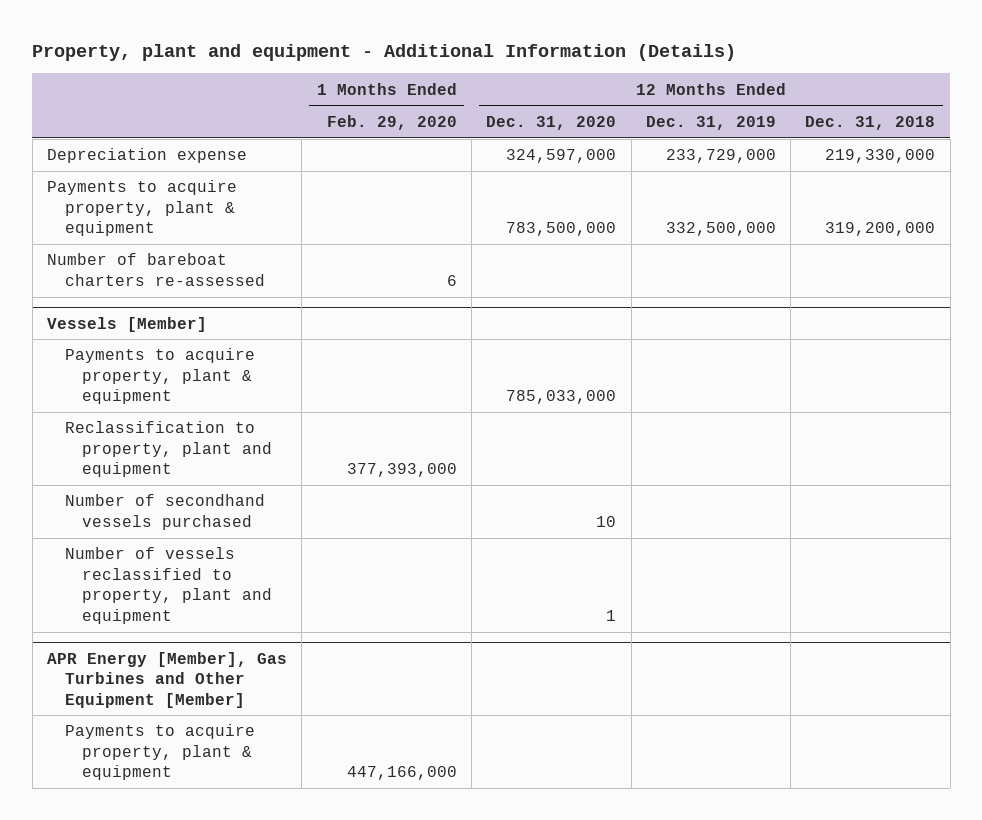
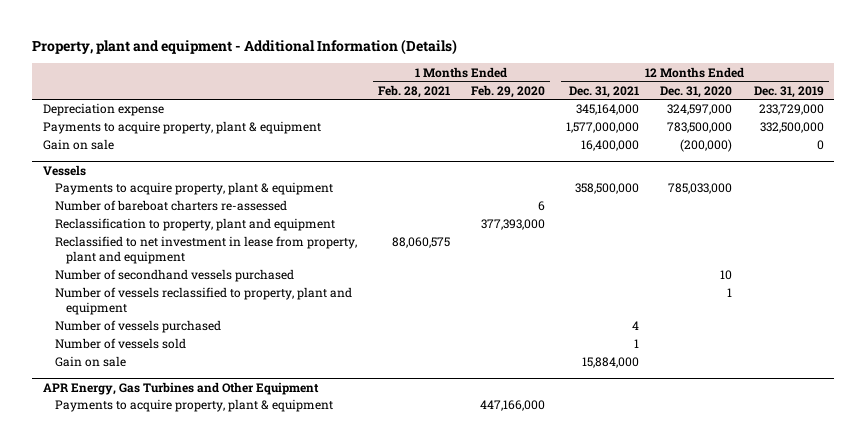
- | 1 Months Ended Feb. 29, 2020 | 12 Months Ended Dec. 31, 2020 | 12 Months Ended Dec. 31, 2019 | 12 Months Ended Dec. 31, 2018
+ | 1 Months Ended Feb. 28, 2021 | 1 Months Ended Feb. 29, 2020 | 12 Months Ended Dec. 31, 2021 | 12 Months Ended Dec. 31, 2020 | 12 Months Ended Dec. 31, 2019
- Number of bareboat charters re-assessed | 6 | | |
- Vessels [Member]
+ Gain on sale | | | 16,400,000 | (200,000) | 0
+ Vessels
+ Number of bareboat charters re-assessed | | 6 | | |
+ Reclassified to net investment in lease from property, plant and equipment | 88,060,575 | | | |
- APR Energy [Member], Gas Turbines and Other Equipment [Member]
+ Number of vessels purchased | | | 4 | |
+ Number of vessels sold | | | 1 | |
+ Gain on sale | | | 15,884,000 | |
+ APR Energy, Gas Turbines and Other Equipment

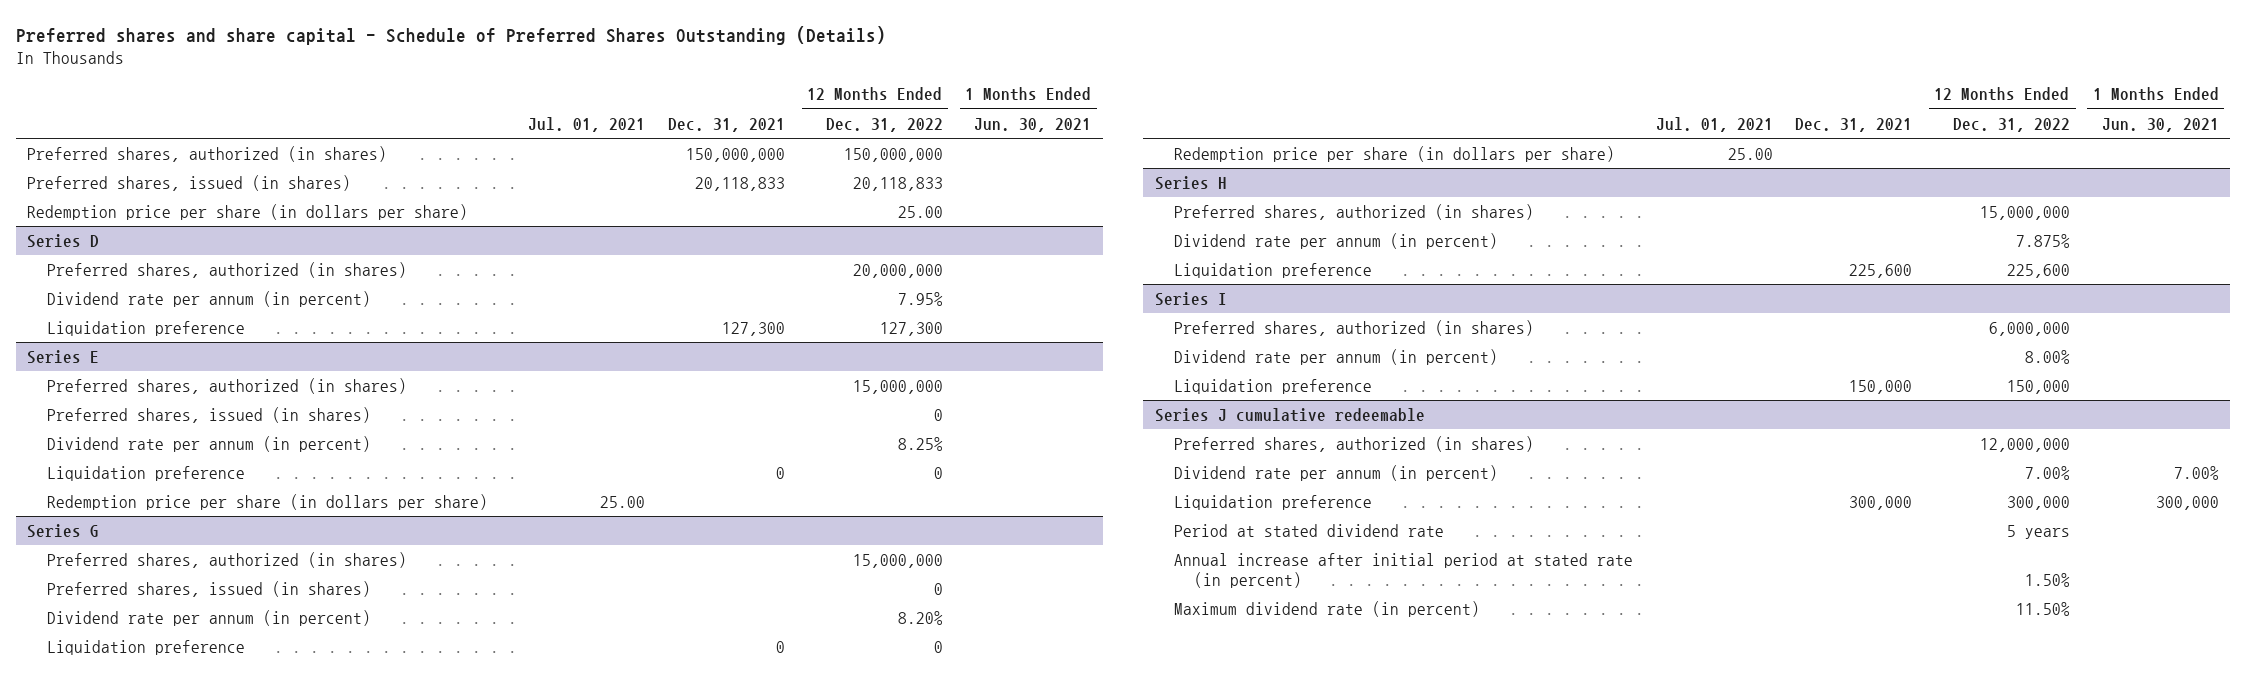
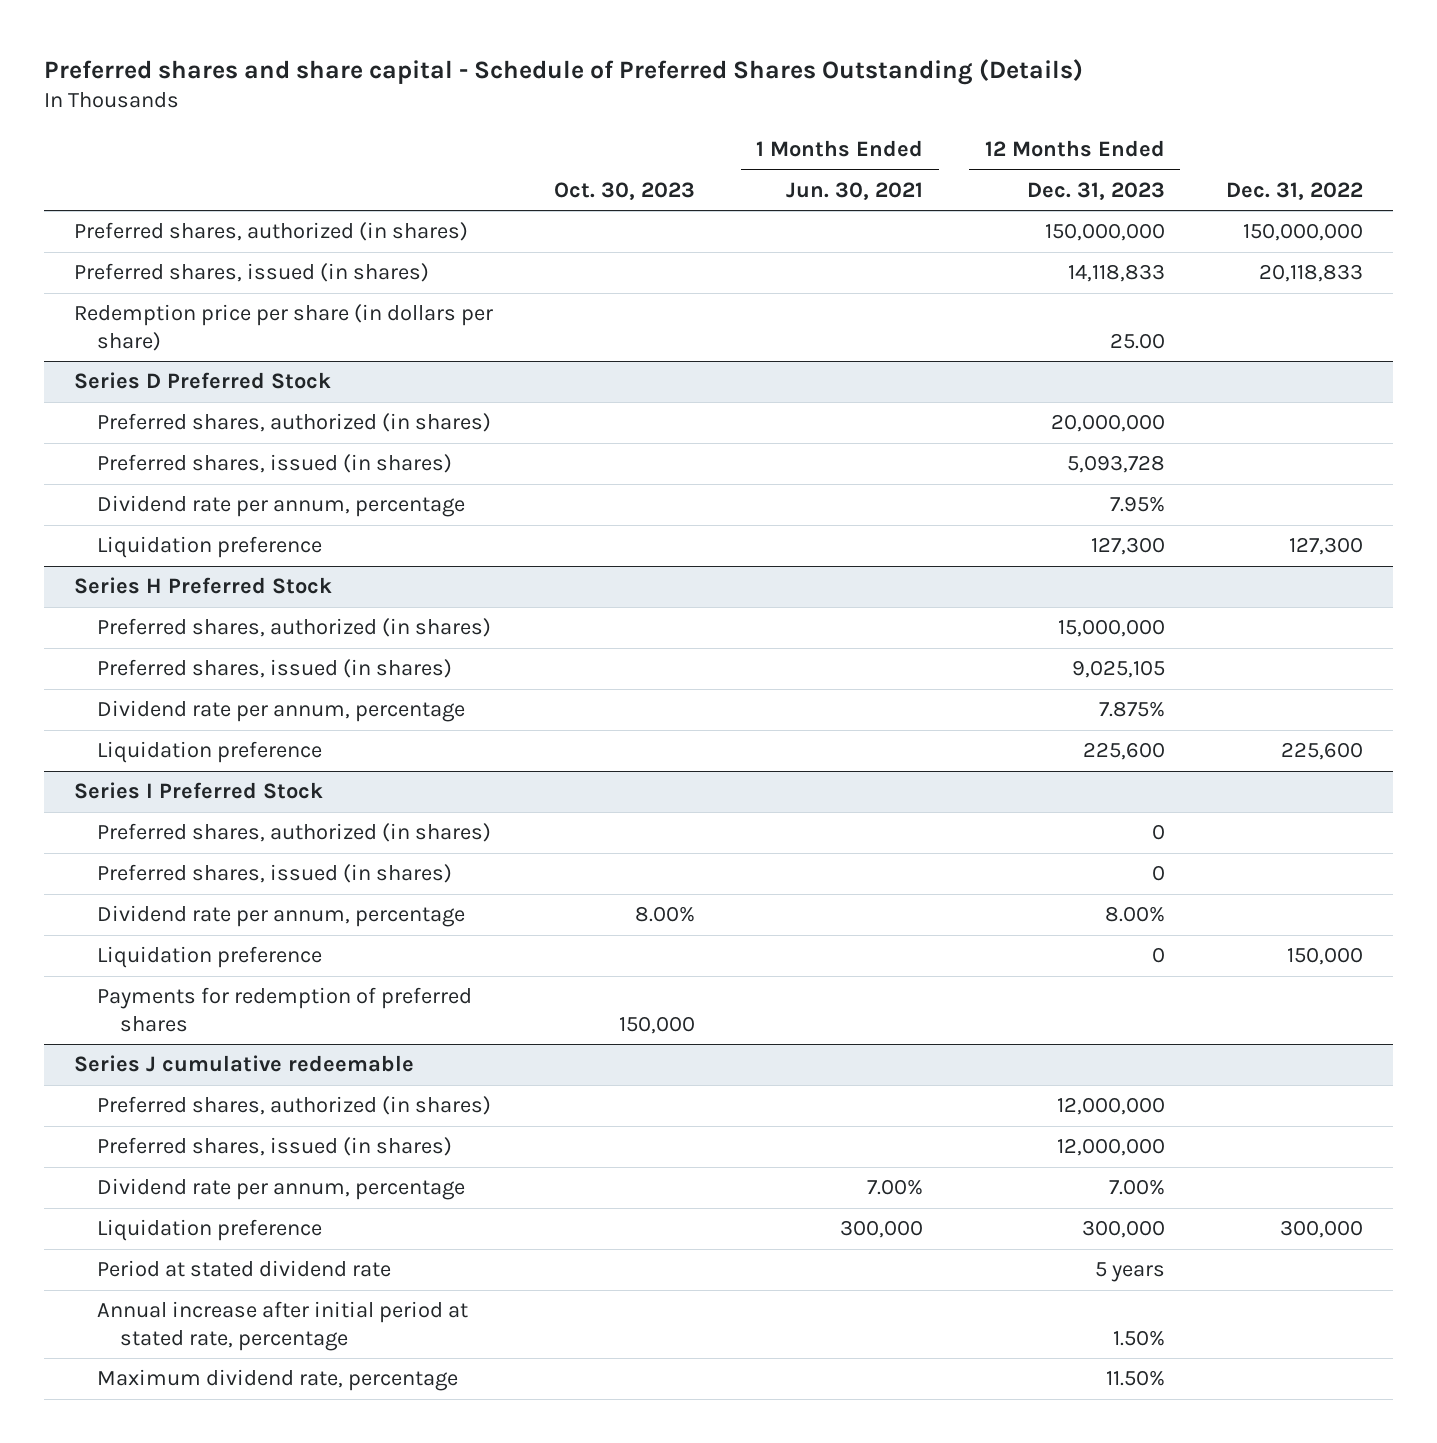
- | Jul. 01, 2021 | Dec. 31, 2021 | 12 Months Ended Dec. 31, 2022 | 1 Months Ended Jun. 30, 2021
+ | Oct. 30, 2023 | 1 Months Ended Jun. 30, 2021 | 12 Months Ended Dec. 31, 2023 | Dec. 31, 2022
- Series D
+ Series D Preferred Stock
- Dividend rate per annum (in percent) | | | 7.95% |
+ Preferred shares, issued (in shares) | | | 5,093,728 |
+ Dividend rate per annum, percentage | | | 7.95% |
- Series E
- Preferred shares, authorized (in shares) | | | 15,000,000 |
- Preferred shares, issued (in shares) | | | 0 |
- Dividend rate per annum (in percent) | | | 8.25% |
- Liquidation preference | | 0 | 0 |
- Redemption price per share (in dollars per share) | 25.00 | | |
- Series G
- Preferred shares, authorized (in shares) | | | 15,000,000 |
- Preferred shares, issued (in shares) | | | 0 |
- Dividend rate per annum (in percent) | | | 8.20% |
- Liquidation preference | | 0 | 0 |
- Redemption price per share (in dollars per share) | 25.00 | | |
- Series H
+ Series H Preferred Stock
- Dividend rate per annum (in percent) | | | 7.875% |
+ Preferred shares, issued (in shares) | | | 9,025,105 |
+ Dividend rate per annum, percentage | | | 7.875% |
- Series I
+ Series I Preferred Stock
- Dividend rate per annum (in percent) | | | 8.00% |
+ Preferred shares, issued (in shares) | | | 0 |
+ Dividend rate per annum, percentage | 8.00% | | 8.00% |
+ Payments for redemption of preferred shares | 150,000 | | |
@ Series J cumulative redeemable
- Dividend rate per annum (in percent) | | | 7.00% | 7.00%
+ Preferred shares, issued (in shares) | | | 12,000,000 |
+ Dividend rate per annum, percentage | | 7.00% | 7.00% |
- Annual increase after initial period at stated rate (in percent) | | | 1.50% |
- Maximum dividend rate (in percent) | | | 11.50% |
+ Annual increase after initial period at stated rate, percentage | | | 1.50% |
+ Maximum dividend rate, percentage | | | 11.50% |

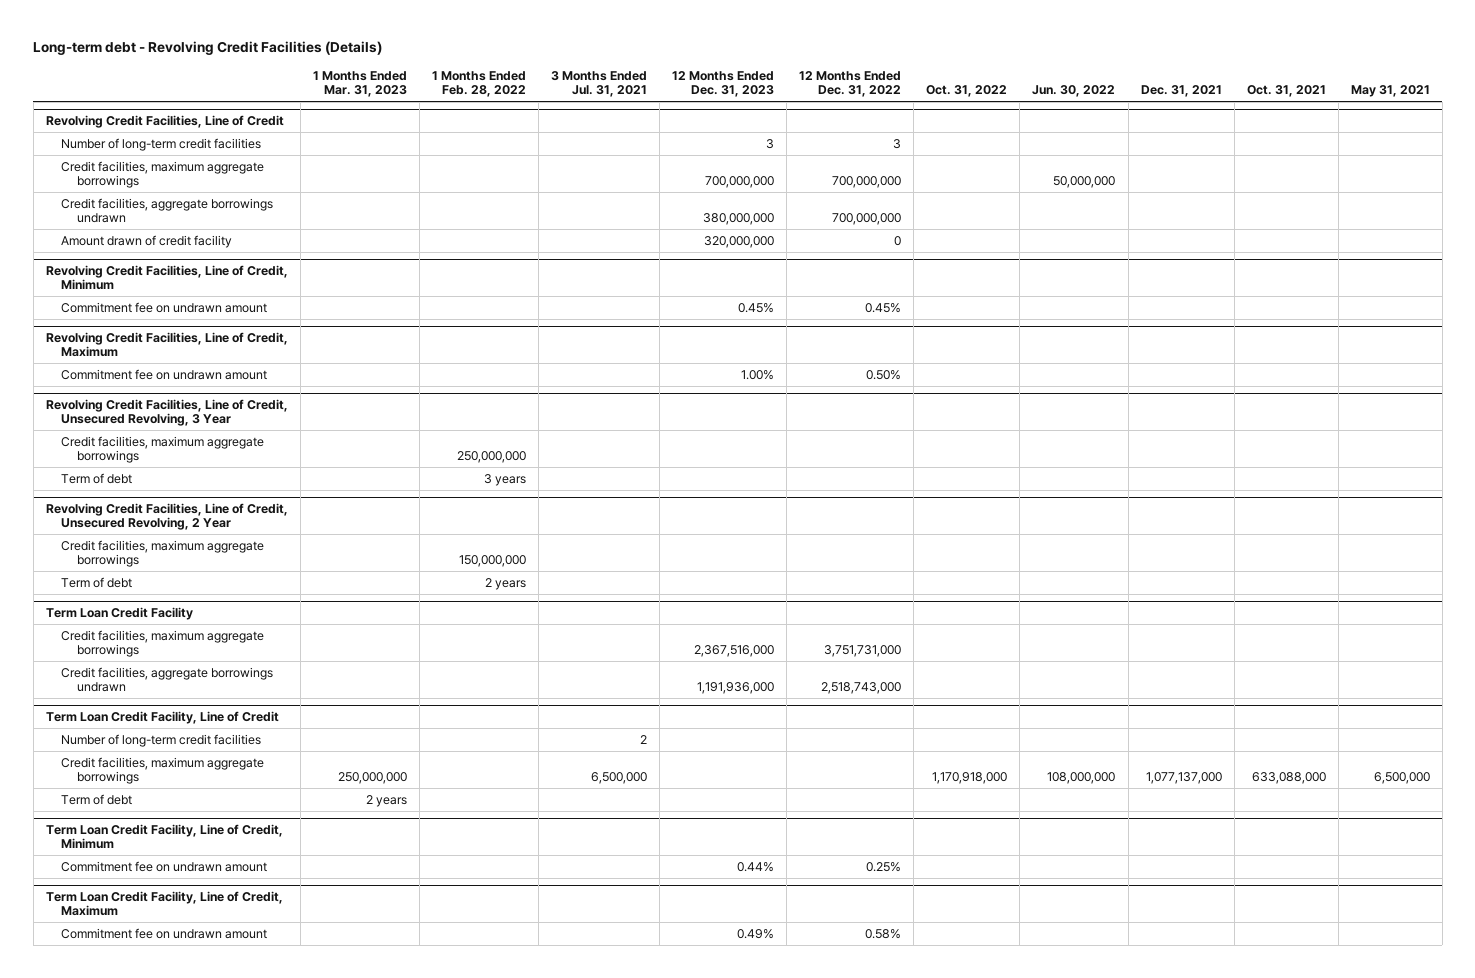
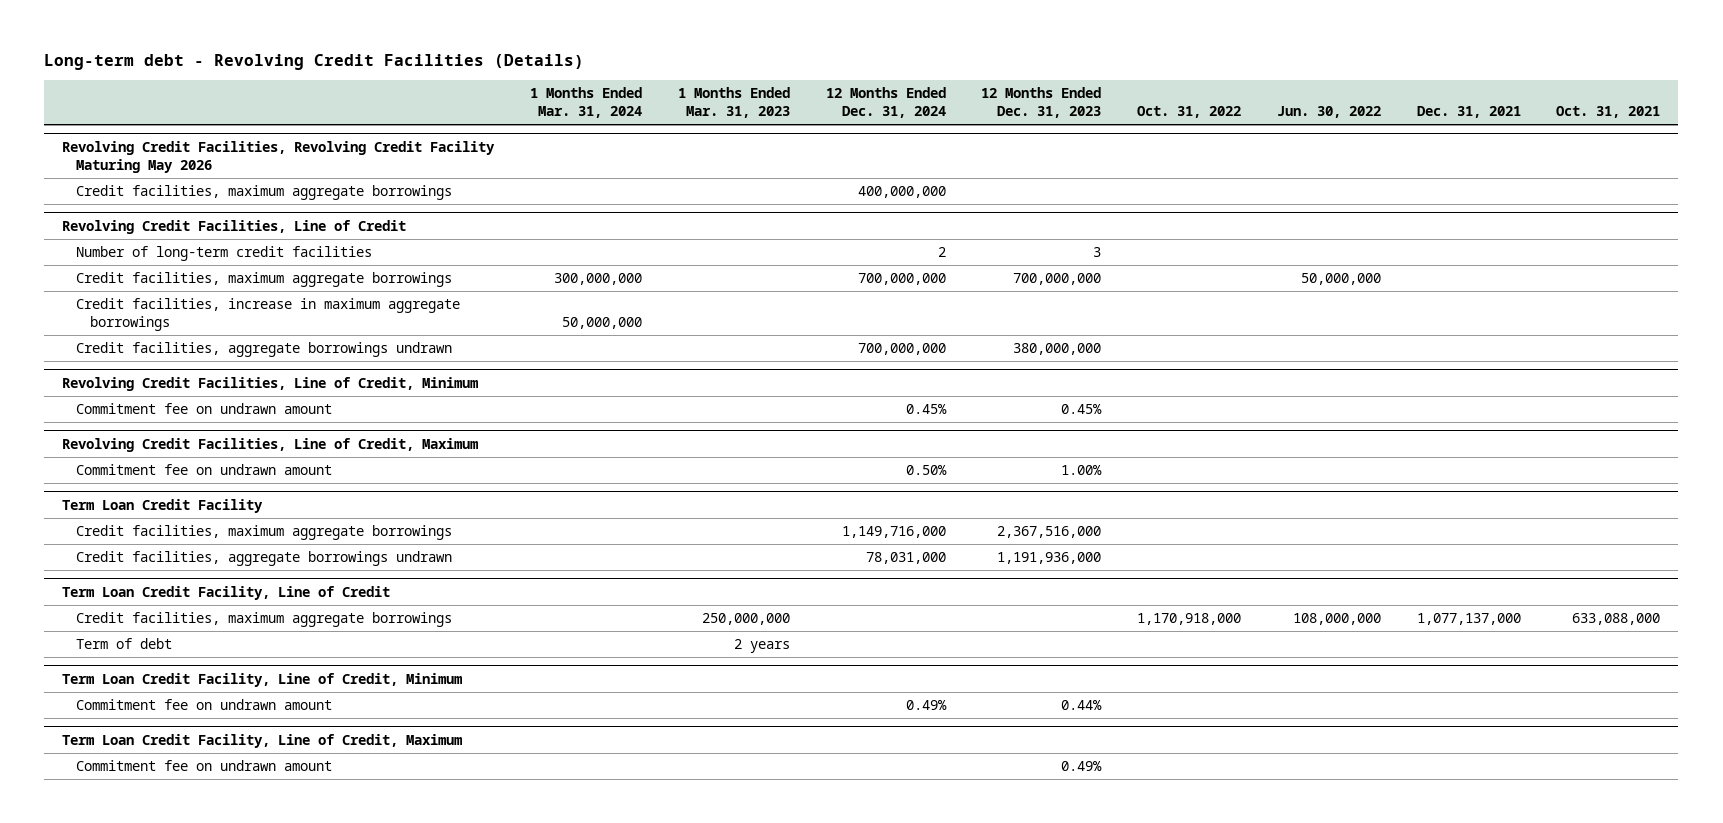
- | 1 Months Ended Mar. 31, 2023 | 1 Months Ended Feb. 28, 2022 | 3 Months Ended Jul. 31, 2021 | 12 Months Ended Dec. 31, 2023 | 12 Months Ended Dec. 31, 2022 | Oct. 31, 2022 | Jun. 30, 2022 | Dec. 31, 2021 | Oct. 31, 2021 | May 31, 2021
+ | 1 Months Ended Mar. 31, 2024 | 1 Months Ended Mar. 31, 2023 | 12 Months Ended Dec. 31, 2024 | 12 Months Ended Dec. 31, 2023 | Oct. 31, 2022 | Jun. 30, 2022 | Dec. 31, 2021 | Oct. 31, 2021
+ Revolving Credit Facilities, Revolving Credit Facility Maturing May 2026
+ Credit facilities, maximum aggregate borrowings | | | 400,000,000 | | | | |
@ Revolving Credit Facilities, Line of Credit
+ Credit facilities, increase in maximum aggregate borrowings | 50,000,000 | | | | | | |
- Amount drawn of credit facility | | | | 320,000,000 | 0 | | | | |
- Revolving Credit Facilities, Line of Credit, Unsecured Revolving, 3 Year
- Credit facilities, maximum aggregate borrowings | | 250,000,000 | | | | | | | |
- Term of debt | | 3 years | | | | | | | |
- Revolving Credit Facilities, Line of Credit, Unsecured Revolving, 2 Year
- Credit facilities, maximum aggregate borrowings | | 150,000,000 | | | | | | | |
- Term of debt | | 2 years | | | | | | | |
@ Term Loan Credit Facility, Line of Credit
- Number of long-term credit facilities | | | 2 | | | | | | |

